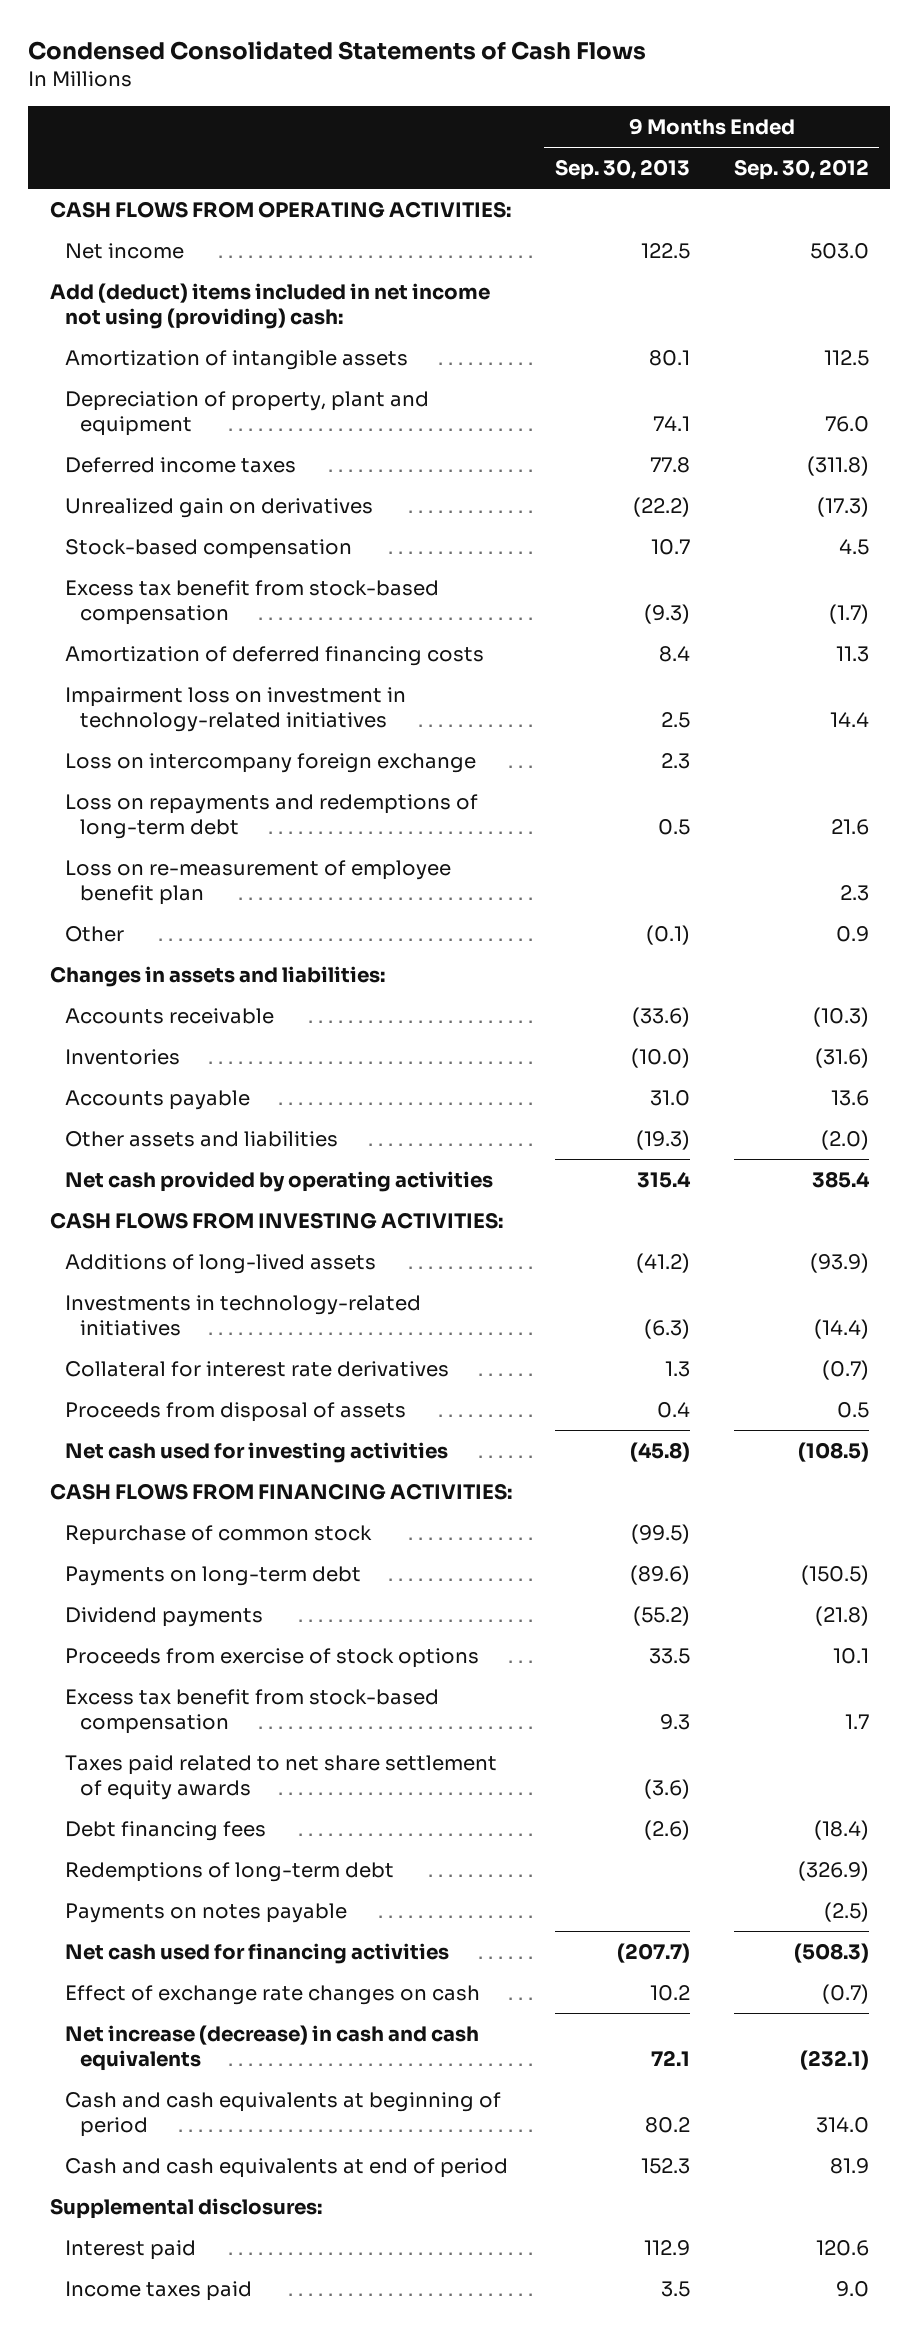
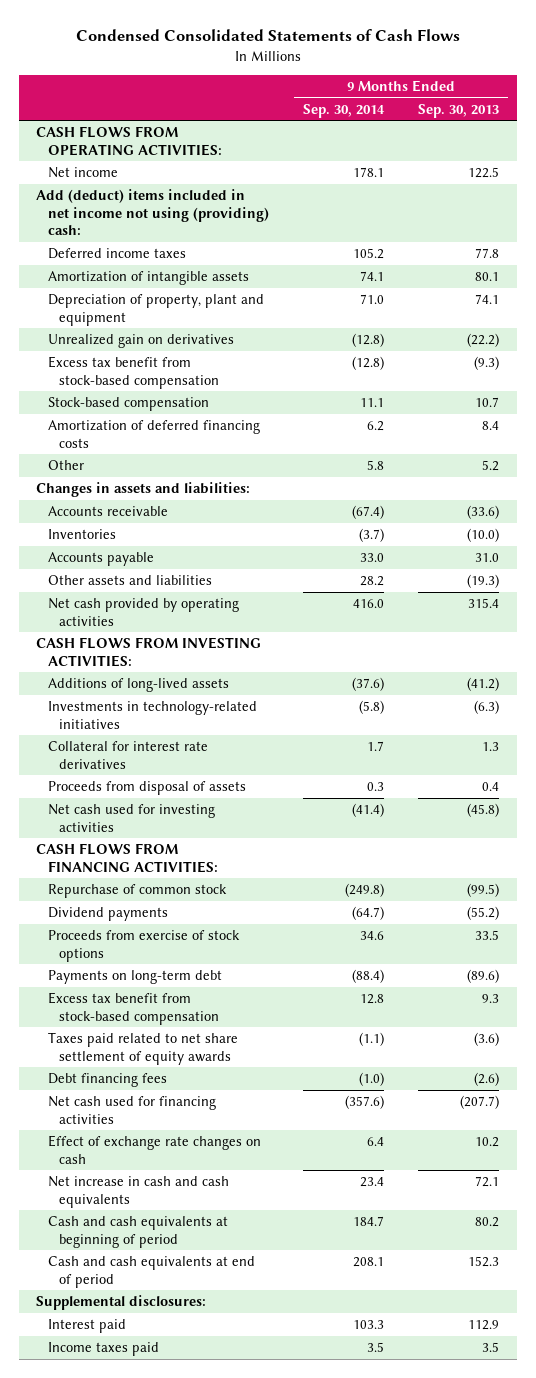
- | 9 Months Ended Sep. 30, 2013 | 9 Months Ended Sep. 30, 2012
+ | 9 Months Ended Sep. 30, 2014 | 9 Months Ended Sep. 30, 2013
moved up: Deferred income taxes | 105.2 | 77.8
moved down: Stock-based compensation | 11.1 | 10.7
- Impairment loss on investment in technology-related initiatives | 2.5 | 14.4
- Loss on intercompany foreign exchange | 2.3 |
- Loss on repayments and redemptions of long-term debt | 0.5 | 21.6
- Loss on re-measurement of employee benefit plan | | 2.3
- Other | (0.1) | 0.9
+ Other | 5.8 | 5.2
moved down: Payments on long-term debt | (88.4) | (89.6)
- Redemptions of long-term debt | | (326.9)
- Payments on notes payable | | (2.5)
- Net increase (decrease) in cash and cash equivalents | 72.1 | (232.1)
+ Net increase in cash and cash equivalents | 23.4 | 72.1

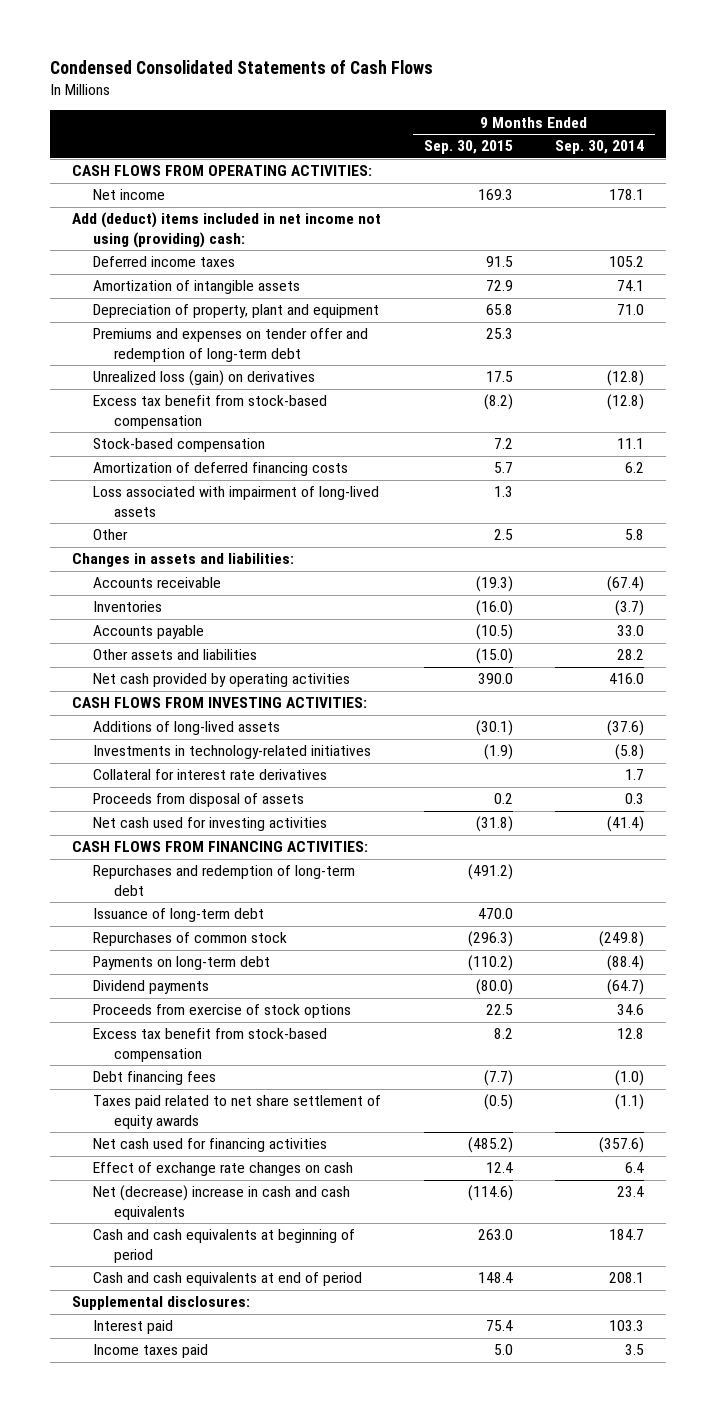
- | 9 Months Ended Sep. 30, 2014 | 9 Months Ended Sep. 30, 2013
+ | 9 Months Ended Sep. 30, 2015 | 9 Months Ended Sep. 30, 2014
- Unrealized gain on derivatives | (12.8) | (22.2)
+ Premiums and expenses on tender offer and redemption of long-term debt | 25.3 |
+ Unrealized loss (gain) on derivatives | 17.5 | (12.8)
+ Loss associated with impairment of long-lived assets | 1.3 |
- Repurchase of common stock | (249.8) | (99.5)
+ Repurchases and redemption of long-term debt | (491.2) |
+ Issuance of long-term debt | 470.0 |
+ Repurchases of common stock | (296.3) | (249.8)
moved up: Payments on long-term debt | (110.2) | (88.4)
moved down: Taxes paid related to net share settlement of equity awards | (0.5) | (1.1)
- Net increase in cash and cash equivalents | 23.4 | 72.1
+ Net (decrease) increase in cash and cash equivalents | (114.6) | 23.4

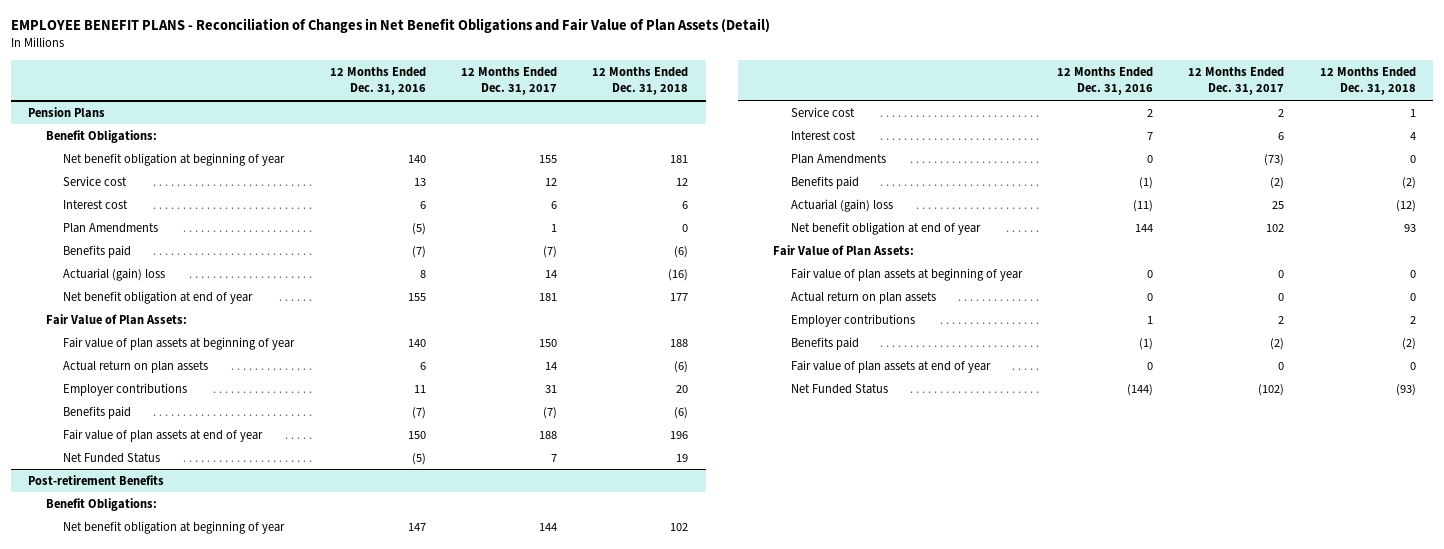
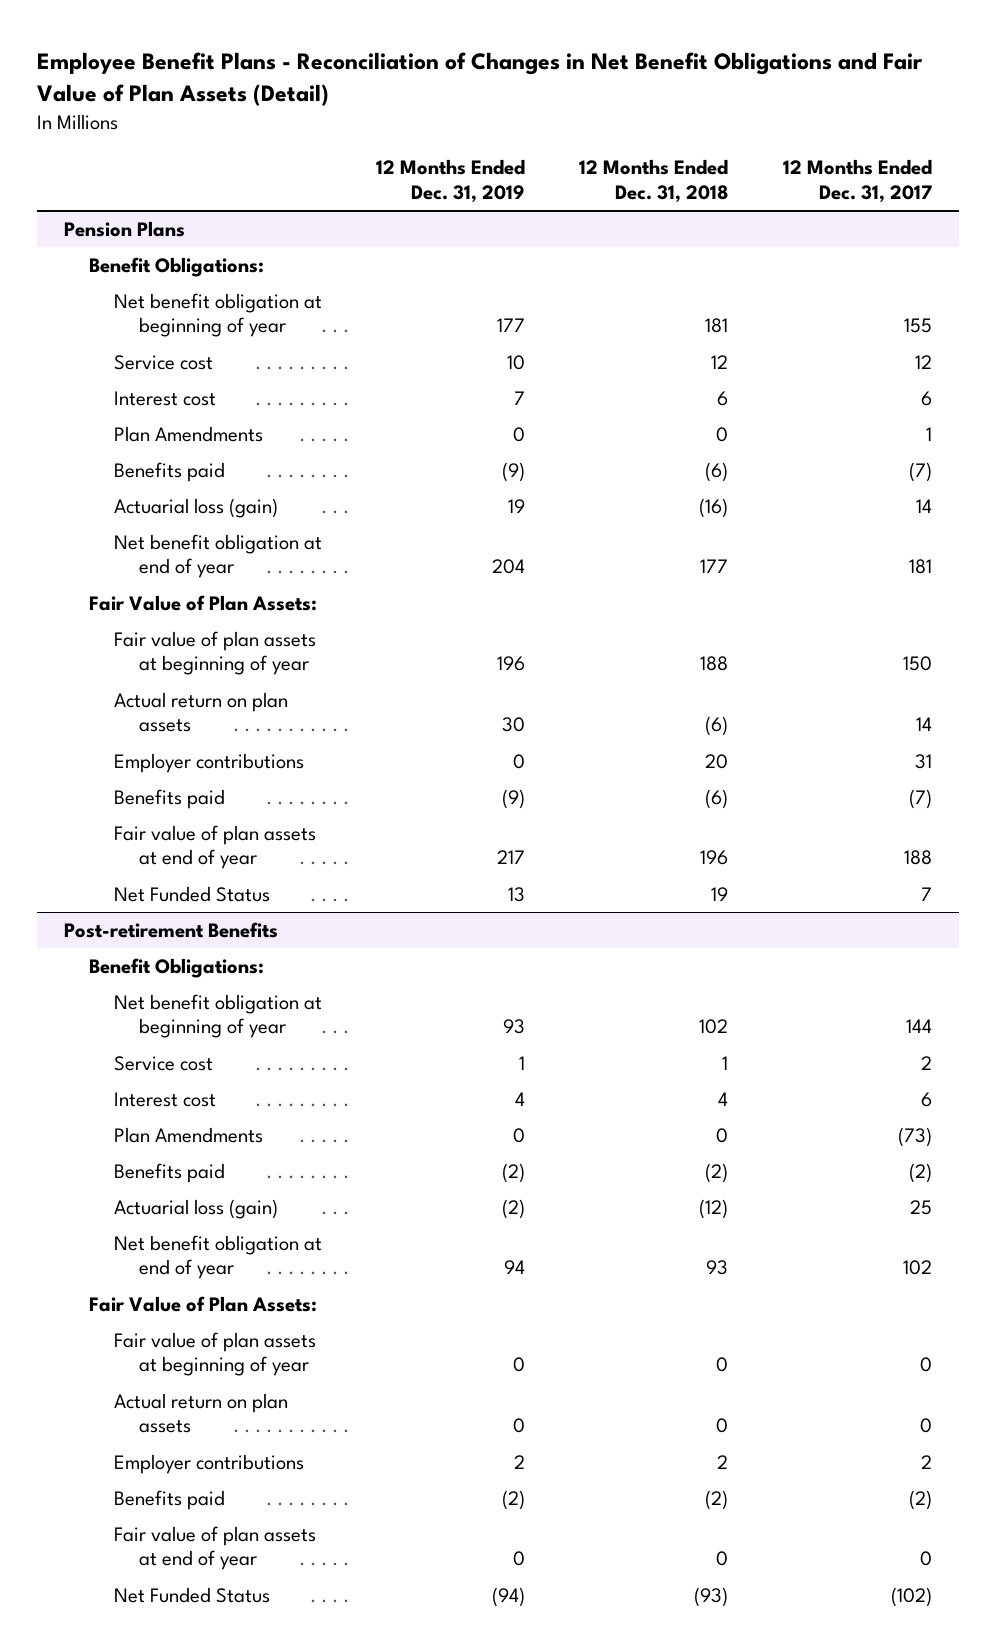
- EMPLOYEE BENEFIT PLANS - Reconciliation of Changes in Net Benefit Obligations and Fair Value of Plan Assets (Detail)
+ Employee Benefit Plans - Reconciliation of Changes in Net Benefit Obligations and Fair Value of Plan Assets (Detail)
- | 12 Months Ended Dec. 31, 2016 | 12 Months Ended Dec. 31, 2017 | 12 Months Ended Dec. 31, 2018
+ | 12 Months Ended Dec. 31, 2019 | 12 Months Ended Dec. 31, 2018 | 12 Months Ended Dec. 31, 2017
@ Pension Plans
- Actuarial (gain) loss | 8 | 14 | (16)
+ Actuarial loss (gain) | 19 | (16) | 14
@ Post-retirement Benefits
- Actuarial (gain) loss | (11) | 25 | (12)
+ Actuarial loss (gain) | (2) | (12) | 25

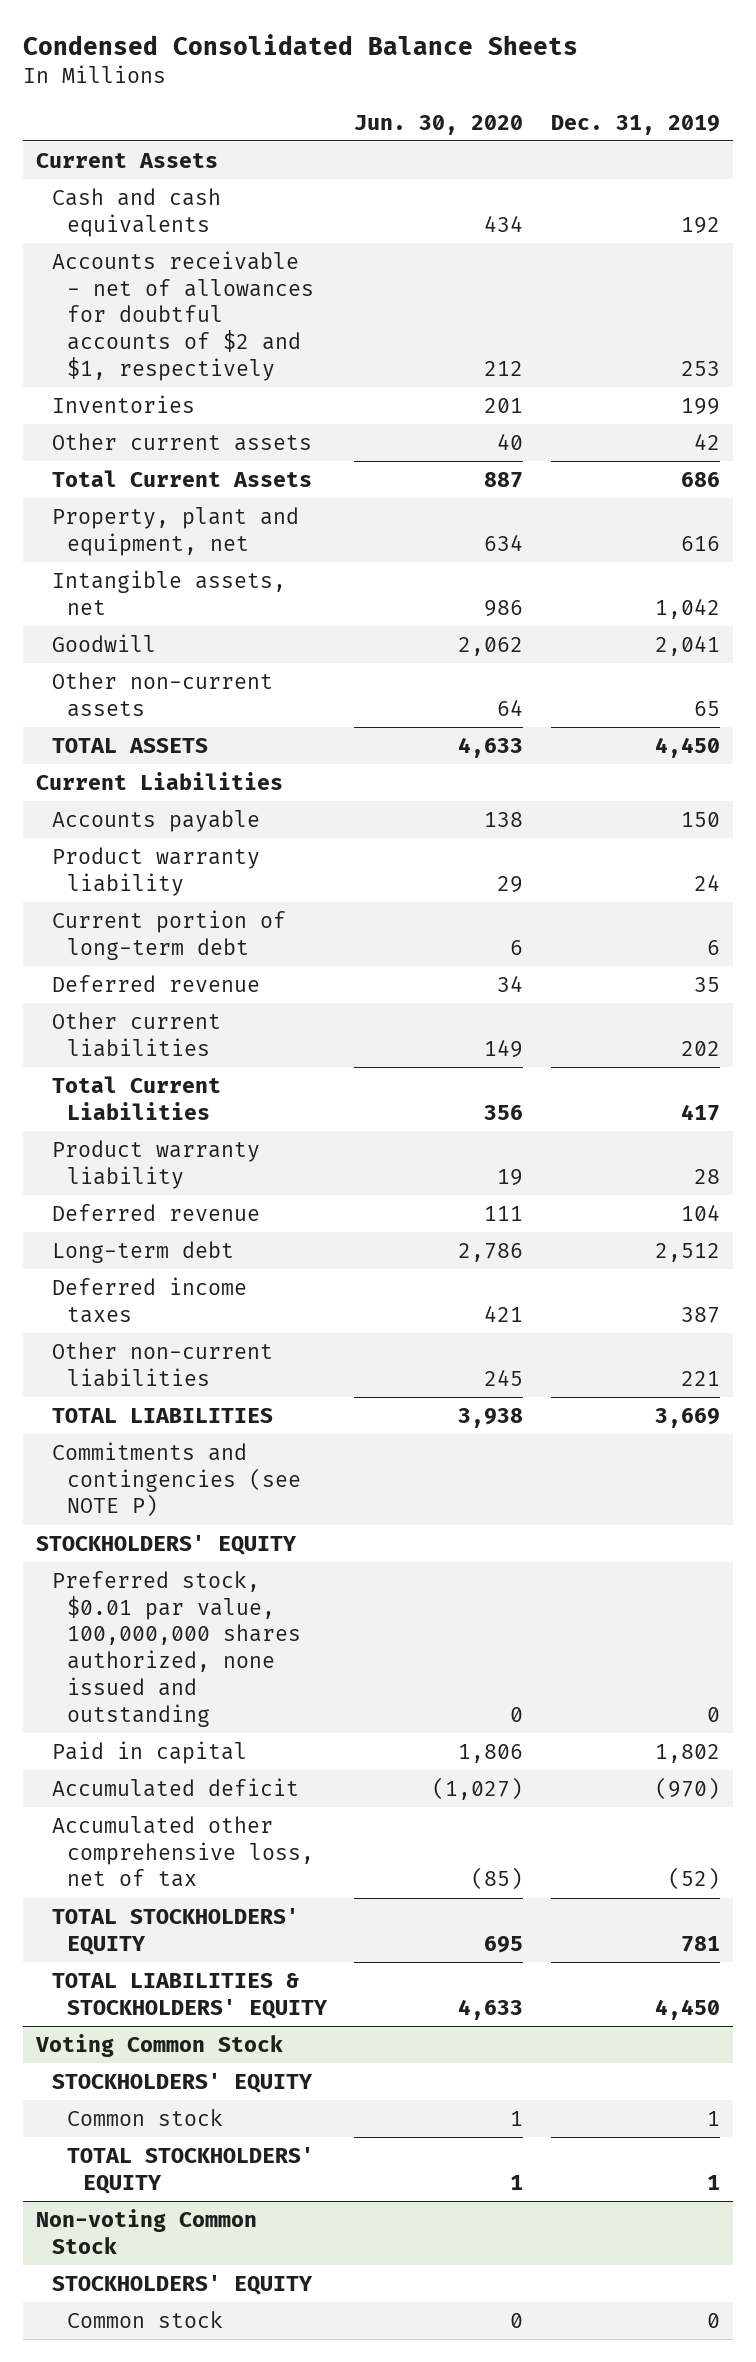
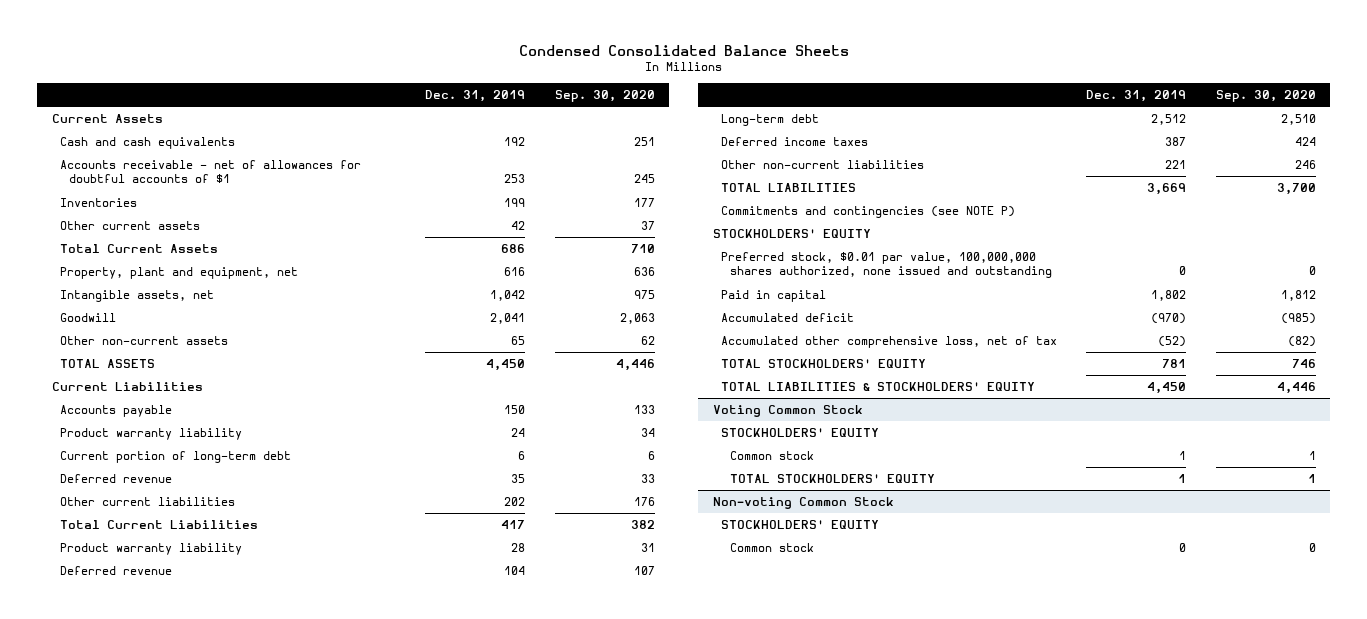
- | Jun. 30, 2020 | Dec. 31, 2019
+ | Dec. 31, 2019 | Sep. 30, 2020
- Accounts receivable - net of allowances for doubtful accounts of $2 and $1, respectively | 212 | 253
+ Accounts receivable - net of allowances for doubtful accounts of $1 | 253 | 245

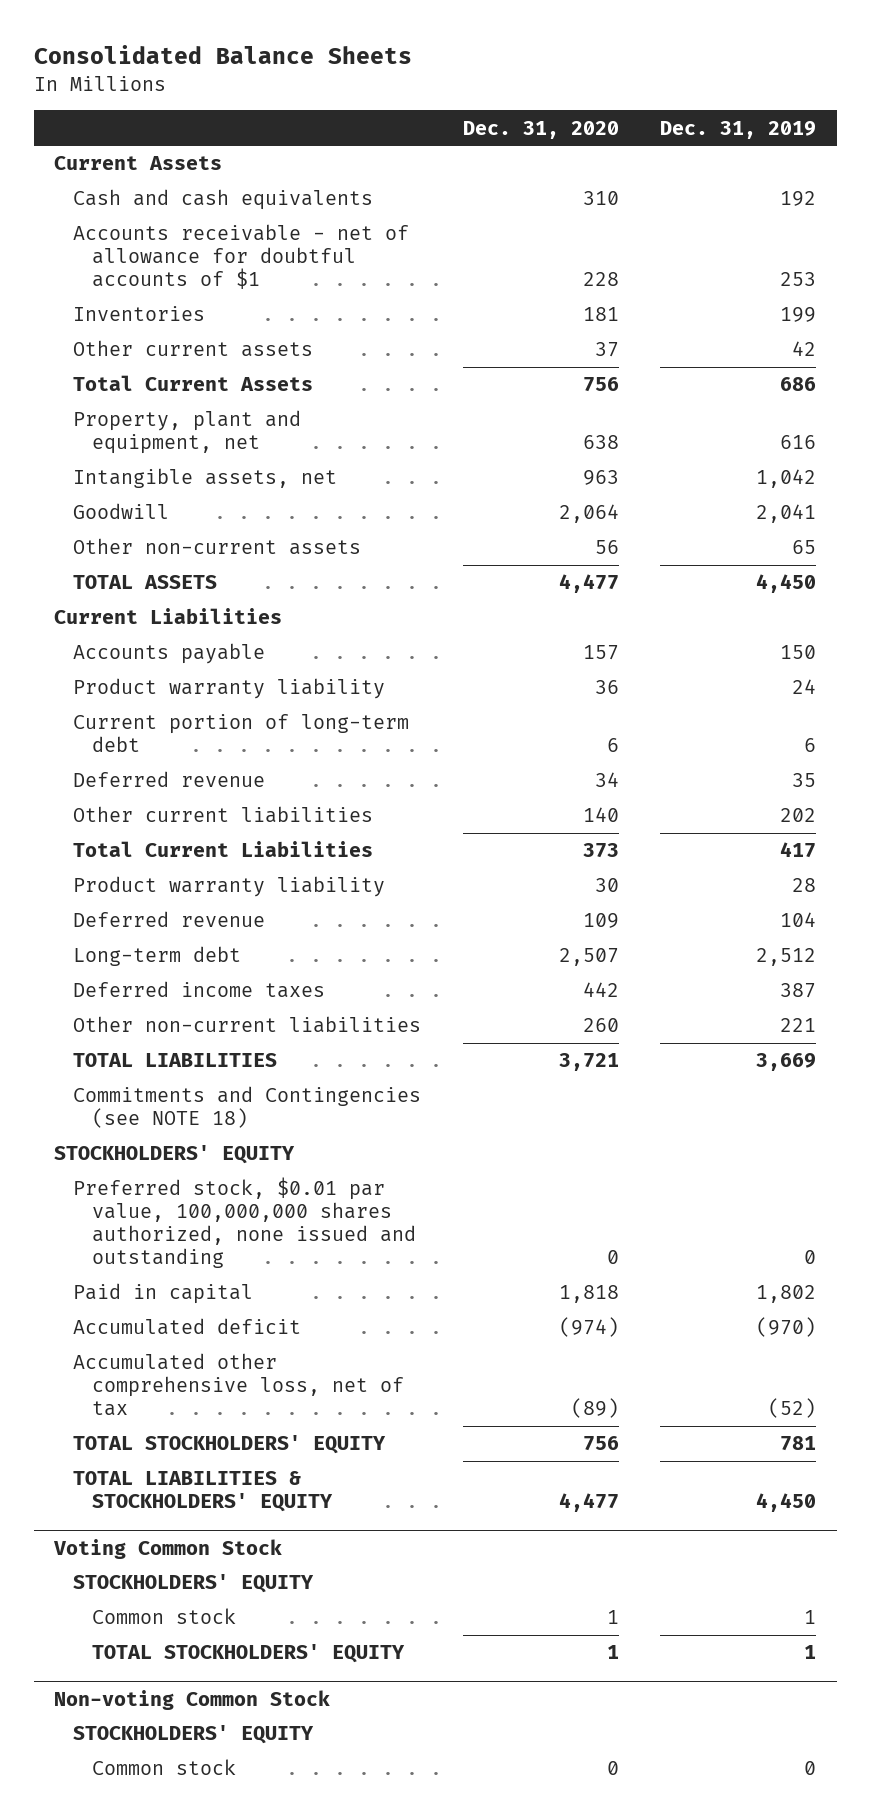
- Condensed Consolidated Balance Sheets
+ Consolidated Balance Sheets
- | Dec. 31, 2019 | Sep. 30, 2020
+ | Dec. 31, 2020 | Dec. 31, 2019
- Accounts receivable - net of allowances for doubtful accounts of $1 | 253 | 245
+ Accounts receivable - net of allowance for doubtful accounts of $1 | 228 | 253
- Commitments and contingencies (see NOTE P)
+ Commitments and Contingencies (see NOTE 18)

